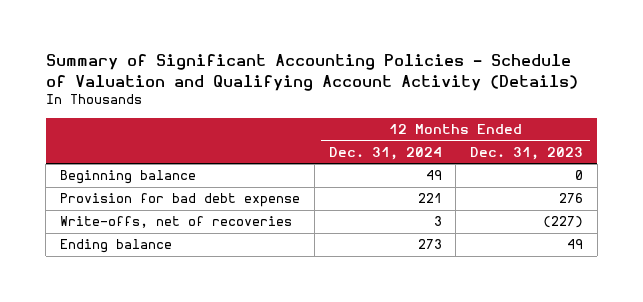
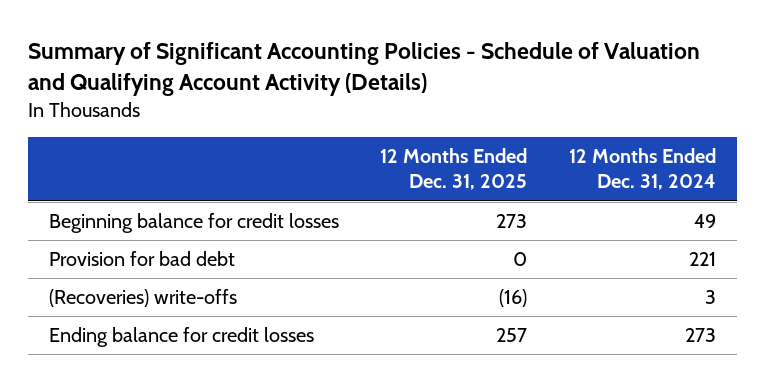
- | 12 Months Ended Dec. 31, 2024 | 12 Months Ended Dec. 31, 2023
+ | 12 Months Ended Dec. 31, 2025 | 12 Months Ended Dec. 31, 2024
- Beginning balance | 49 | 0
- Provision for bad debt expense | 221 | 276
- Write-offs, net of recoveries | 3 | (227)
- Ending balance | 273 | 49
+ Beginning balance for credit losses | 273 | 49
+ Provision for bad debt | 0 | 221
+ (Recoveries) write-offs | (16) | 3
+ Ending balance for credit losses | 257 | 273

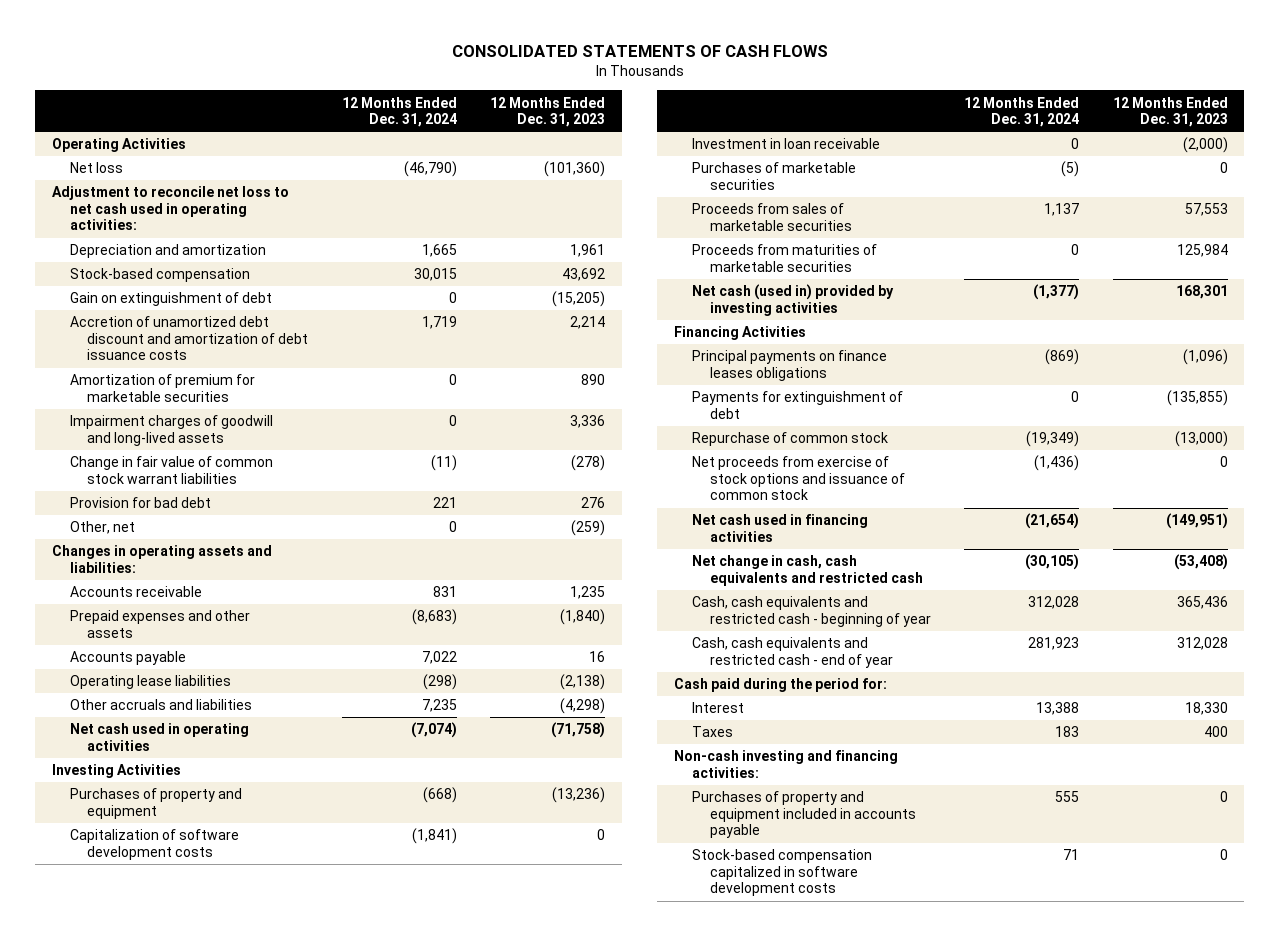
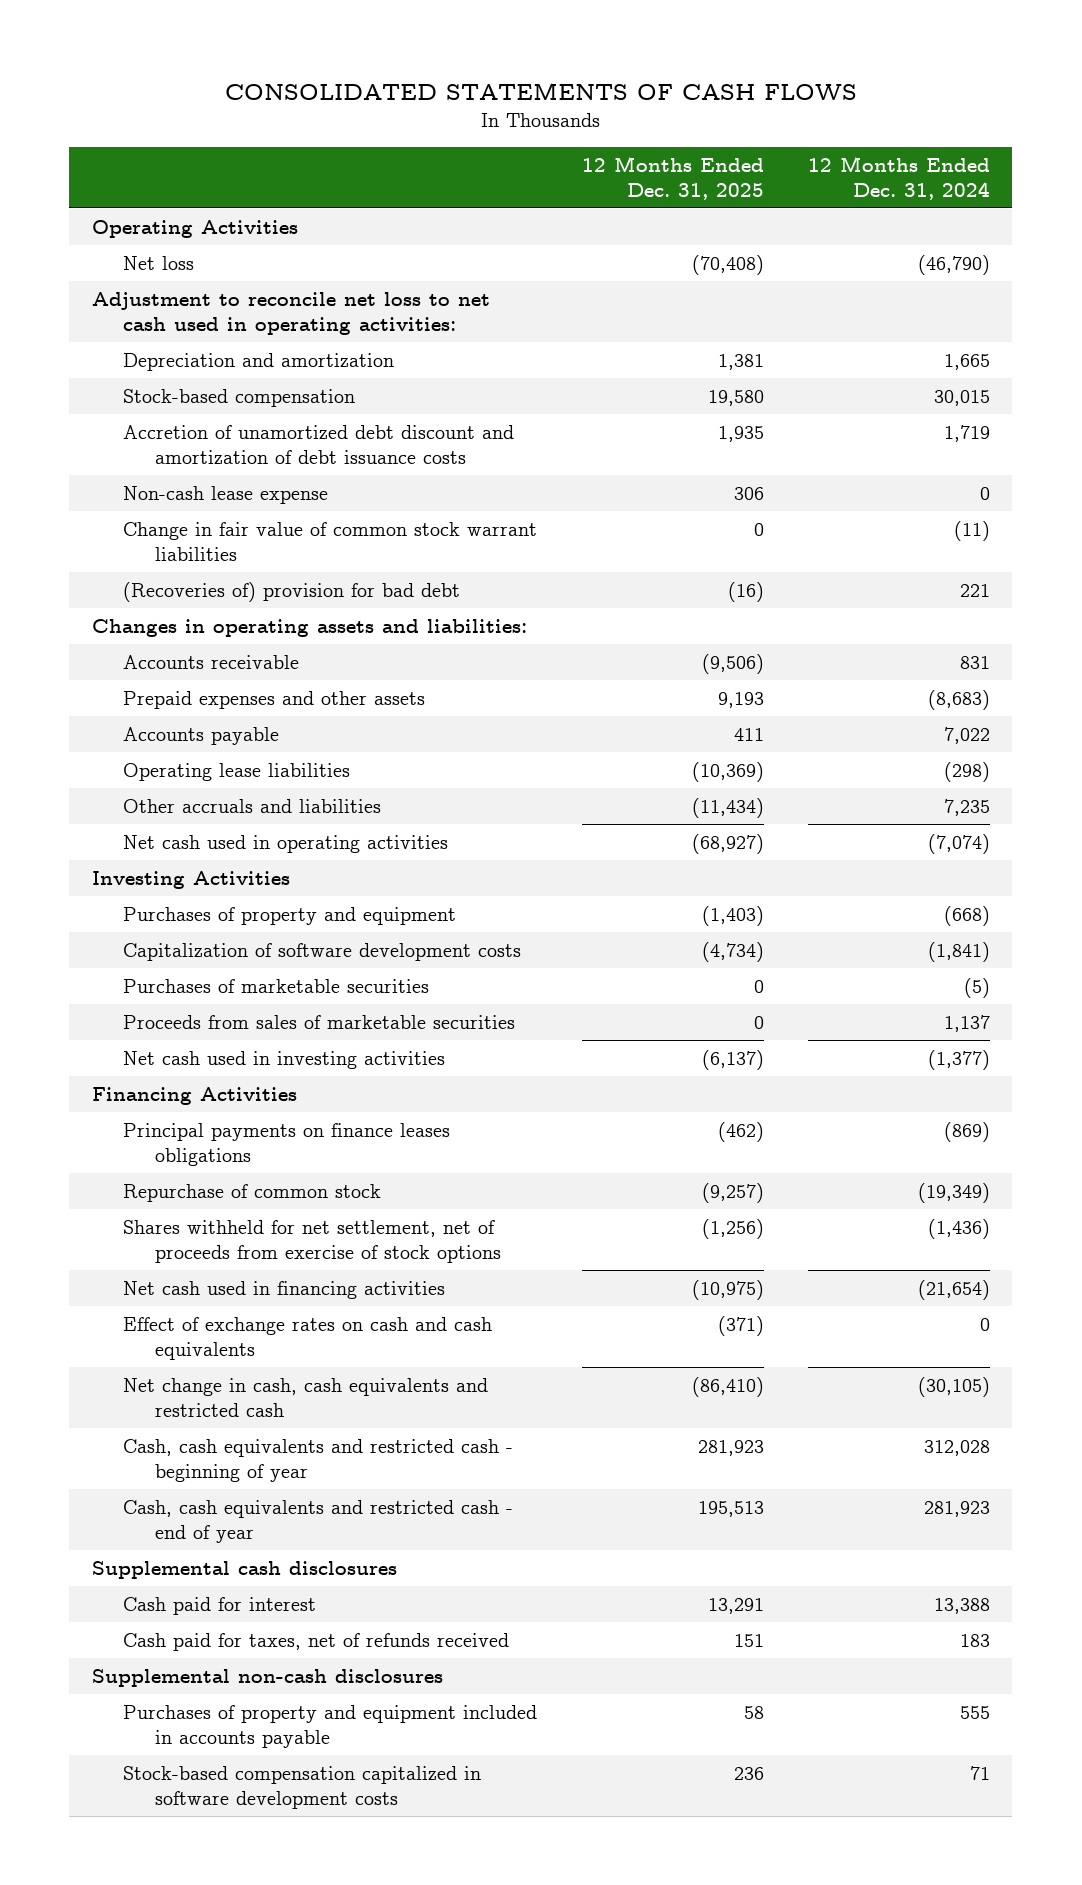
- | 12 Months Ended Dec. 31, 2024 | 12 Months Ended Dec. 31, 2023
+ | 12 Months Ended Dec. 31, 2025 | 12 Months Ended Dec. 31, 2024
- Gain on extinguishment of debt | 0 | (15,205)
- Amortization of premium for marketable securities | 0 | 890
- Impairment charges of goodwill and long-lived assets | 0 | 3,336
+ Non-cash lease expense | 306 | 0
- Provision for bad debt | 221 | 276
- Other, net | 0 | (259)
+ (Recoveries of) provision for bad debt | (16) | 221
- Investment in loan receivable | 0 | (2,000)
- Proceeds from maturities of marketable securities | 0 | 125,984
- Net cash (used in) provided by investing activities | (1,377) | 168,301
+ Net cash used in investing activities | (6,137) | (1,377)
- Payments for extinguishment of debt | 0 | (135,855)
- Net proceeds from exercise of stock options and issuance of common stock | (1,436) | 0
+ Shares withheld for net settlement, net of proceeds from exercise of stock options | (1,256) | (1,436)
+ Effect of exchange rates on cash and cash equivalents | (371) | 0
- Cash paid during the period for:
- Interest | 13,388 | 18,330
- Taxes | 183 | 400
- Non-cash investing and financing activities:
+ Supplemental cash disclosures
+ Cash paid for interest | 13,291 | 13,388
+ Cash paid for taxes, net of refunds received | 151 | 183
+ Supplemental non-cash disclosures

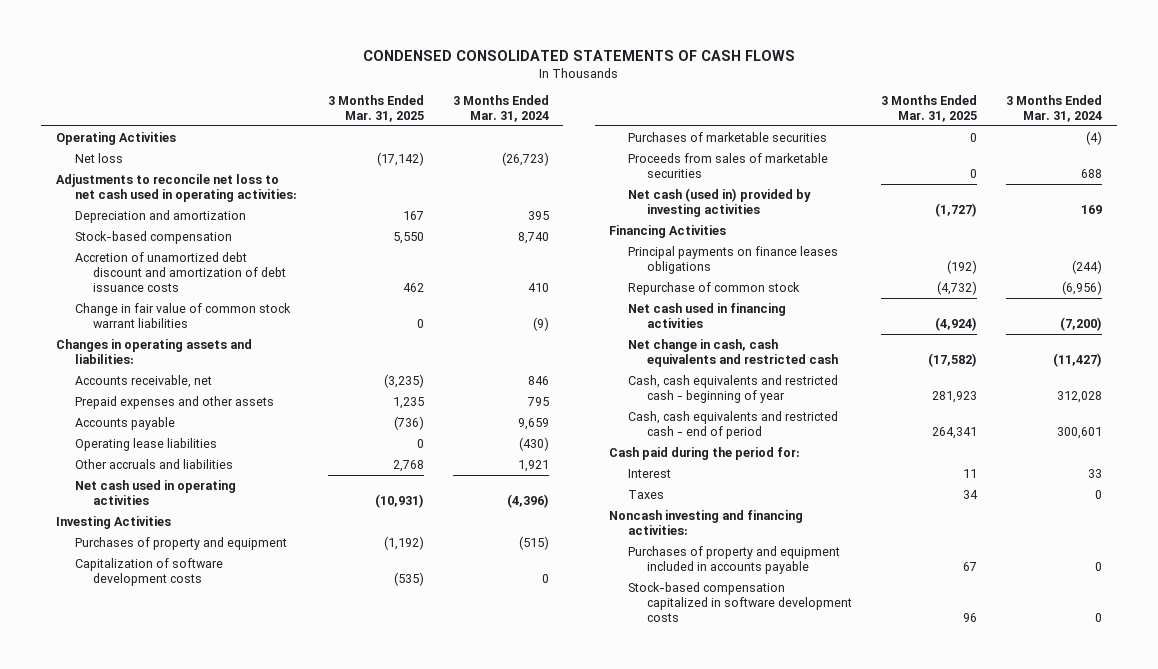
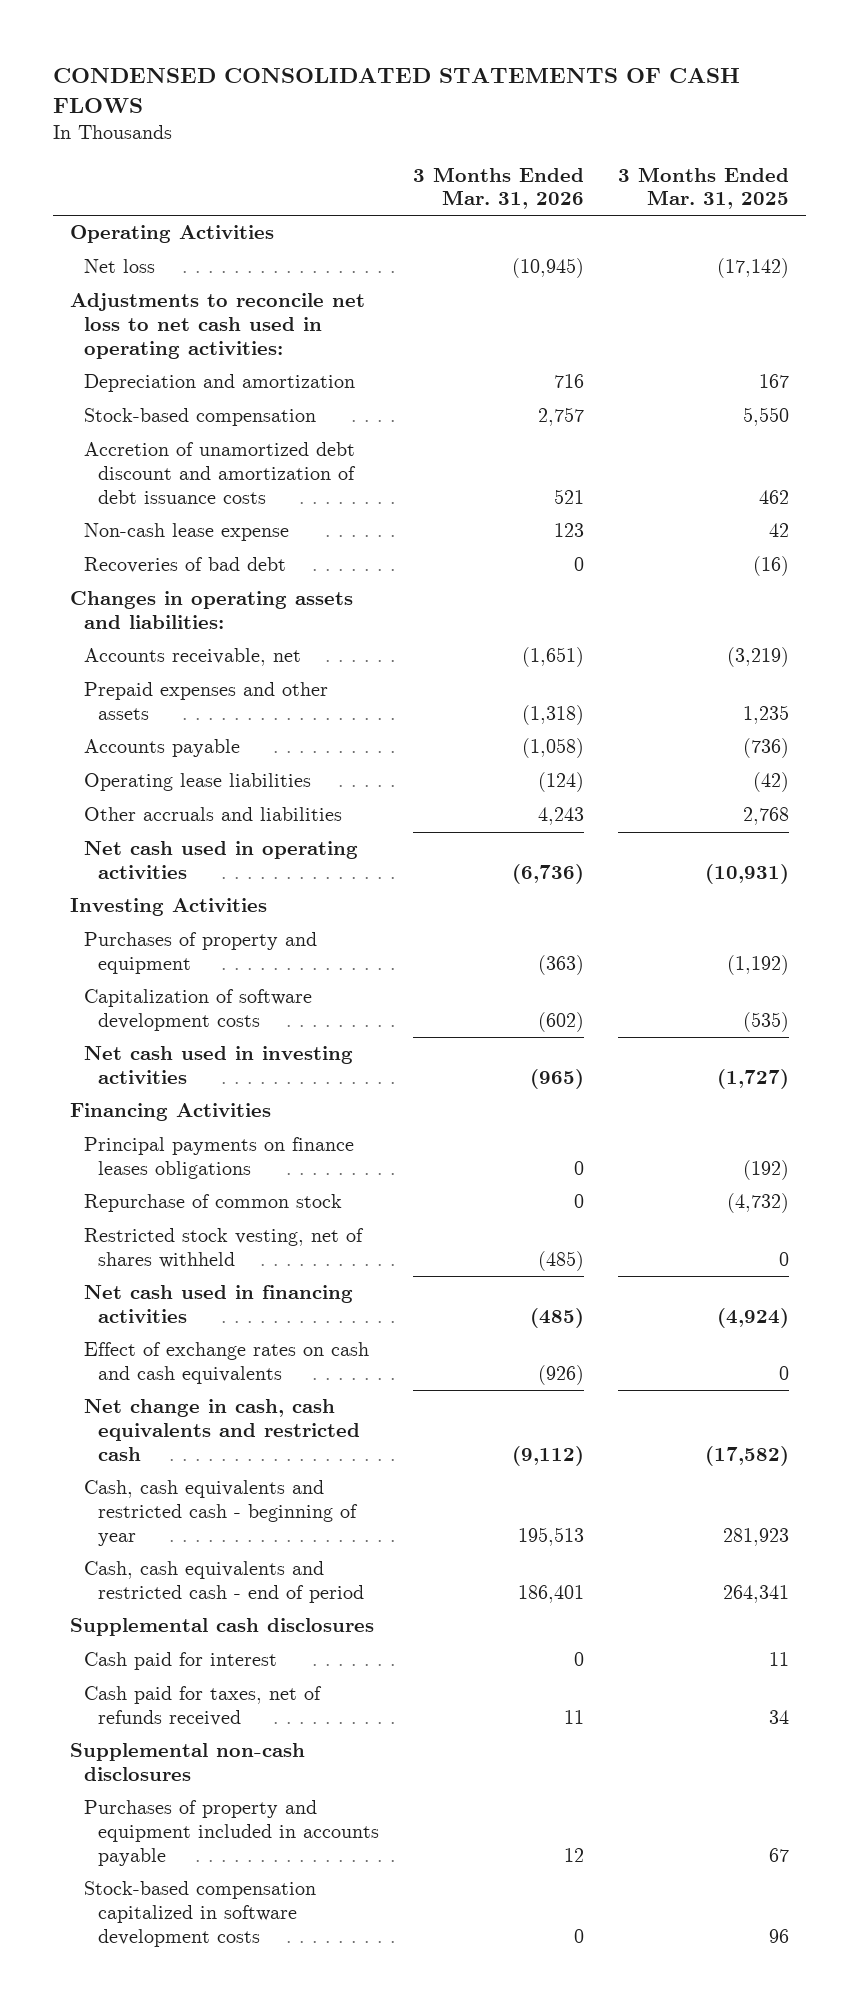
- | 3 Months Ended Mar. 31, 2025 | 3 Months Ended Mar. 31, 2024
+ | 3 Months Ended Mar. 31, 2026 | 3 Months Ended Mar. 31, 2025
- Change in fair value of common stock warrant liabilities | 0 | (9)
+ Non-cash lease expense | 123 | 42
+ Recoveries of bad debt | 0 | (16)
- Accounts receivable, net | (3,235) | 846
+ Accounts receivable, net | (1,651) | (3,219)
- Operating lease liabilities | 0 | (430)
+ Operating lease liabilities | (124) | (42)
- Purchases of marketable securities | 0 | (4)
- Proceeds from sales of marketable securities | 0 | 688
- Net cash (used in) provided by investing activities | (1,727) | 169
+ Net cash used in investing activities | (965) | (1,727)
+ Restricted stock vesting, net of shares withheld | (485) | 0
+ Effect of exchange rates on cash and cash equivalents | (926) | 0
- Cash paid during the period for:
- Interest | 11 | 33
- Taxes | 34 | 0
- Noncash investing and financing activities:
+ Supplemental cash disclosures
+ Cash paid for interest | 0 | 11
+ Cash paid for taxes, net of refunds received | 11 | 34
+ Supplemental non-cash disclosures

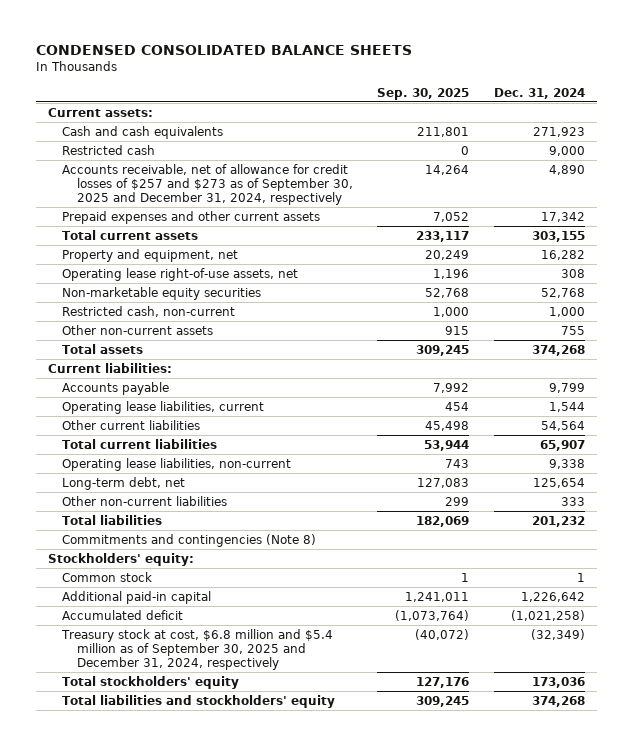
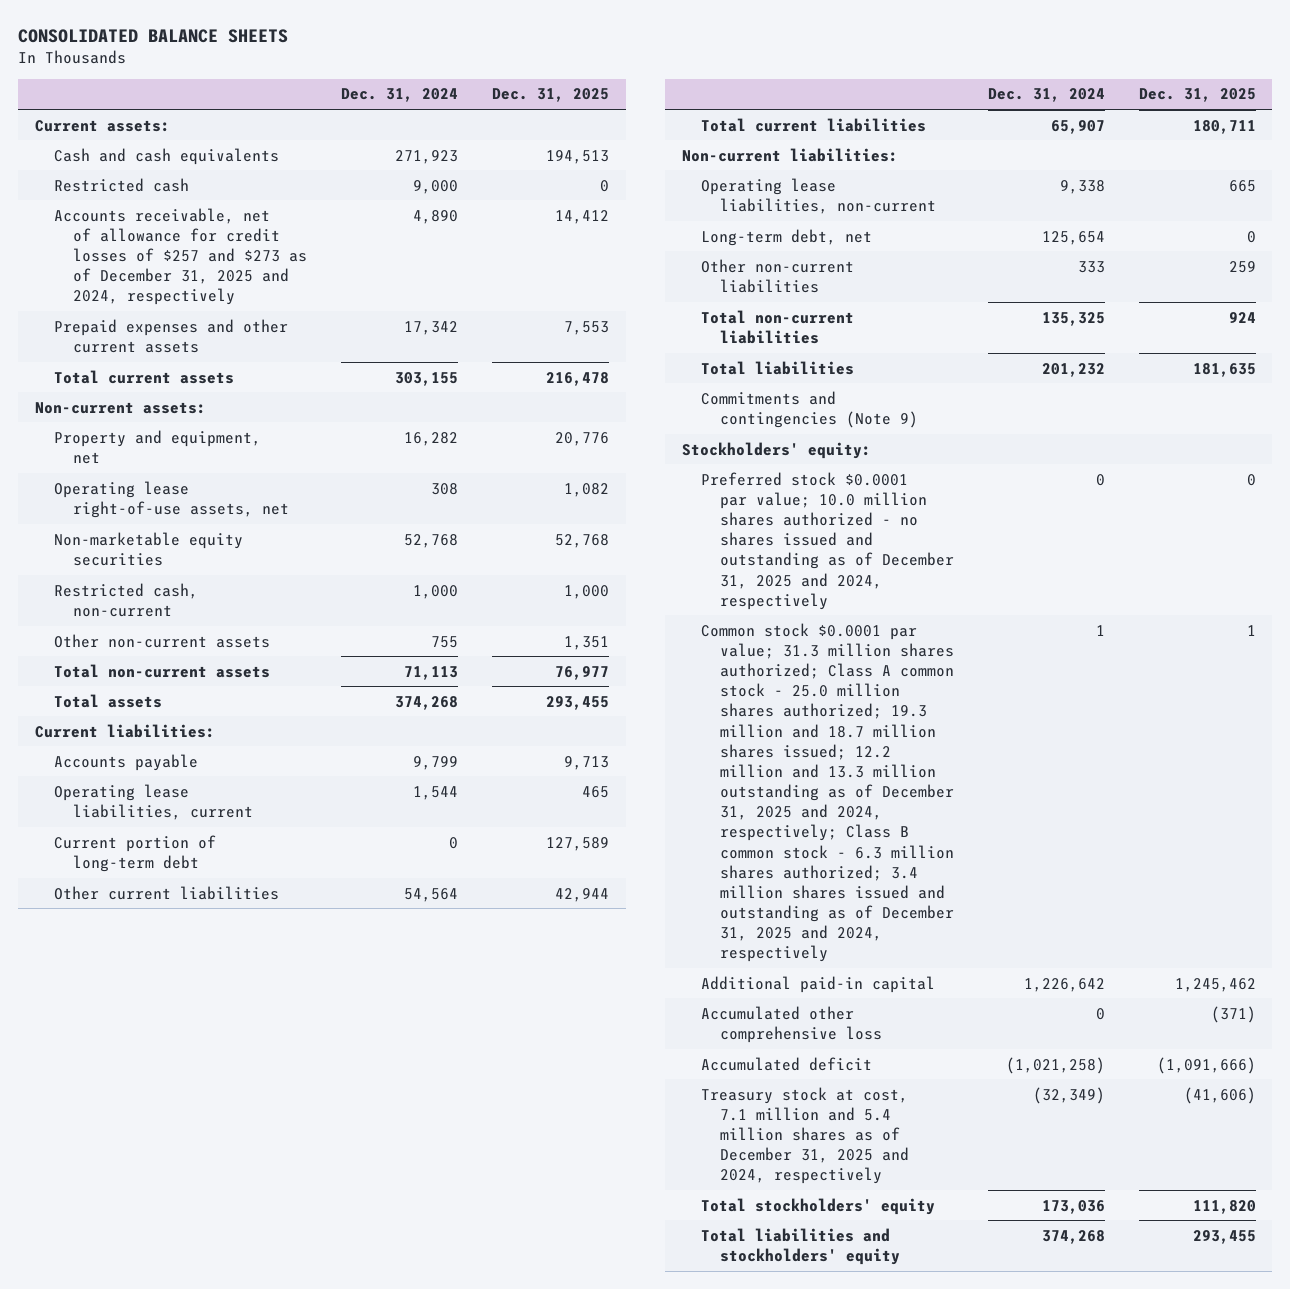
- CONDENSED CONSOLIDATED BALANCE SHEETS
+ CONSOLIDATED BALANCE SHEETS
- | Sep. 30, 2025 | Dec. 31, 2024
+ | Dec. 31, 2024 | Dec. 31, 2025
- Accounts receivable, net of allowance for credit losses of $257 and $273 as of September 30, 2025 and December 31, 2024, respectively | 14,264 | 4,890
+ Accounts receivable, net of allowance for credit losses of $257 and $273 as of December 31, 2025 and 2024, respectively | 4,890 | 14,412
+ Non-current assets:
+ Total non-current assets | 71,113 | 76,977
+ Current portion of long-term debt | 0 | 127,589
+ Non-current liabilities:
+ Total non-current liabilities | 135,325 | 924
- Commitments and contingencies (Note 8)
+ Commitments and contingencies (Note 9)
- Common stock | 1 | 1
+ Preferred stock $0.0001 par value; 10.0 million shares authorized - no shares issued and outstanding as of December 31, 2025 and 2024, respectively | 0 | 0
+ Common stock $0.0001 par value; 31.3 million shares authorized; Class A common stock - 25.0 million shares authorized; 19.3 million and 18.7 million shares issued; 12.2 million and 13.3 million outstanding as of December 31, 2025 and 2024, respectively; Class B common stock - 6.3 million shares authorized; 3.4 million shares issued and outstanding as of December 31, 2025 and 2024, respectively | 1 | 1
+ Accumulated other comprehensive loss | 0 | (371)
- Treasury stock at cost, $6.8 million and $5.4 million as of September 30, 2025 and December 31, 2024, respectively | (40,072) | (32,349)
+ Treasury stock at cost, 7.1 million and 5.4 million shares as of December 31, 2025 and 2024, respectively | (32,349) | (41,606)

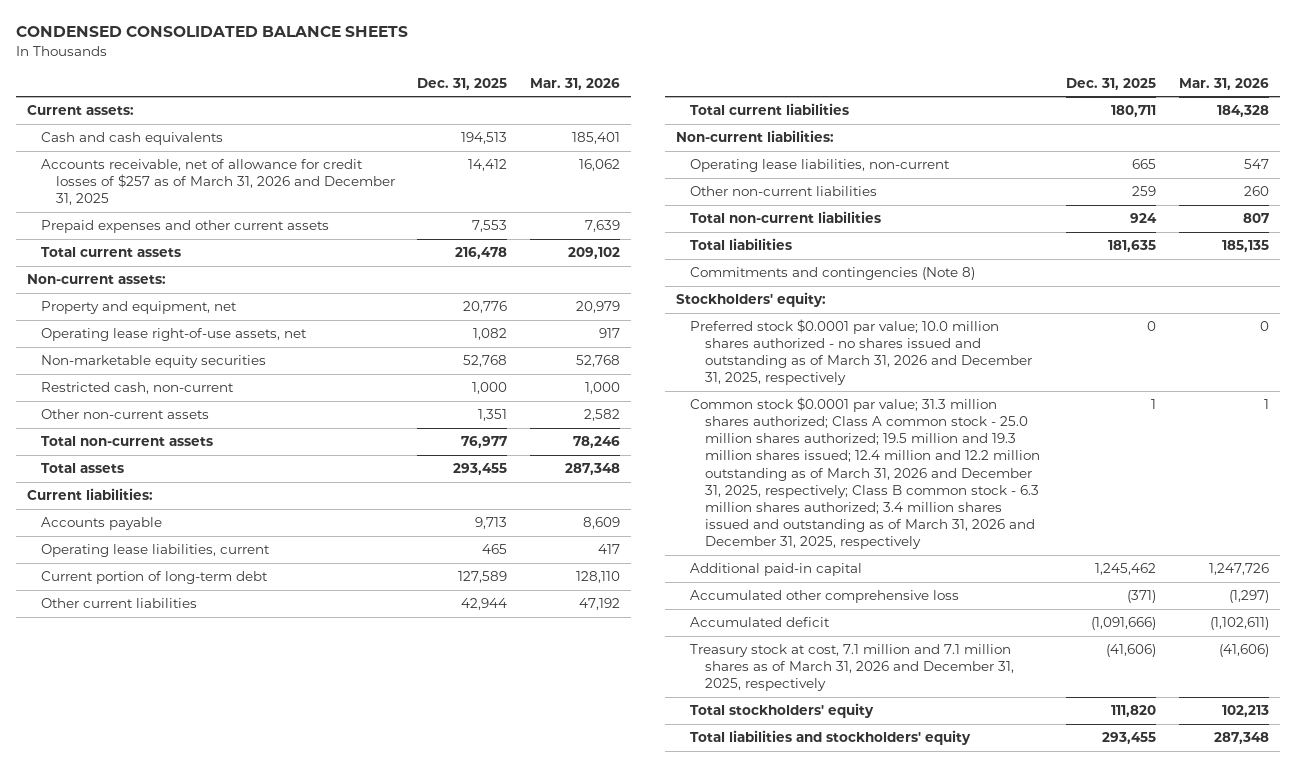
- CONSOLIDATED BALANCE SHEETS
+ CONDENSED CONSOLIDATED BALANCE SHEETS
- | Dec. 31, 2024 | Dec. 31, 2025
+ | Dec. 31, 2025 | Mar. 31, 2026
- Restricted cash | 9,000 | 0
- Accounts receivable, net of allowance for credit losses of $257 and $273 as of December 31, 2025 and 2024, respectively | 4,890 | 14,412
+ Accounts receivable, net of allowance for credit losses of $257 as of March 31, 2026 and December 31, 2025 | 14,412 | 16,062
- Long-term debt, net | 125,654 | 0
- Commitments and contingencies (Note 9)
+ Commitments and contingencies (Note 8)
- Preferred stock $0.0001 par value; 10.0 million shares authorized - no shares issued and outstanding as of December 31, 2025 and 2024, respectively | 0 | 0
- Common stock $0.0001 par value; 31.3 million shares authorized; Class A common stock - 25.0 million shares authorized; 19.3 million and 18.7 million shares issued; 12.2 million and 13.3 million outstanding as of December 31, 2025 and 2024, respectively; Class B common stock - 6.3 million shares authorized; 3.4 million shares issued and outstanding as of December 31, 2025 and 2024, respectively | 1 | 1
+ Preferred stock $0.0001 par value; 10.0 million shares authorized - no shares issued and outstanding as of March 31, 2026 and December 31, 2025, respectively | 0 | 0
+ Common stock $0.0001 par value; 31.3 million shares authorized; Class A common stock - 25.0 million shares authorized; 19.5 million and 19.3 million shares issued; 12.4 million and 12.2 million outstanding as of March 31, 2026 and December 31, 2025, respectively; Class B common stock - 6.3 million shares authorized; 3.4 million shares issued and outstanding as of March 31, 2026 and December 31, 2025, respectively | 1 | 1
- Treasury stock at cost, 7.1 million and 5.4 million shares as of December 31, 2025 and 2024, respectively | (32,349) | (41,606)
+ Treasury stock at cost, 7.1 million and 7.1 million shares as of March 31, 2026 and December 31, 2025, respectively | (41,606) | (41,606)

